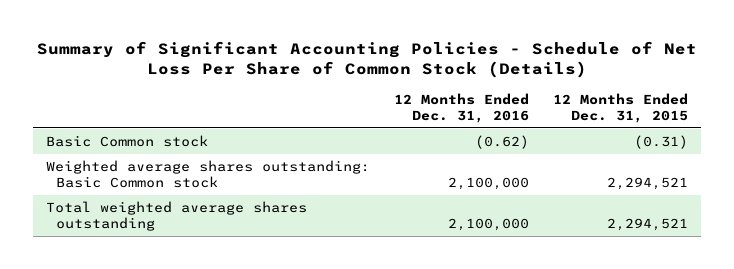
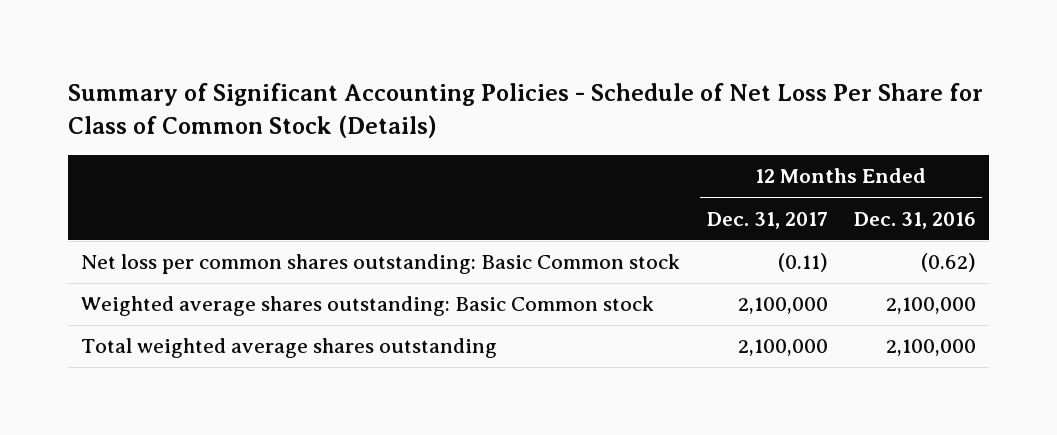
- Summary of Significant Accounting Policies - Schedule of Net Loss Per Share of Common Stock (Details)
+ Summary of Significant Accounting Policies - Schedule of Net Loss Per Share for Class of Common Stock (Details)
- | 12 Months Ended Dec. 31, 2016 | 12 Months Ended Dec. 31, 2015
+ | 12 Months Ended Dec. 31, 2017 | 12 Months Ended Dec. 31, 2016
- Basic Common stock | (0.62) | (0.31)
+ Net loss per common shares outstanding: Basic Common stock | (0.11) | (0.62)

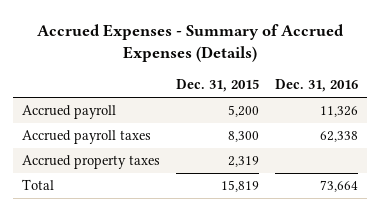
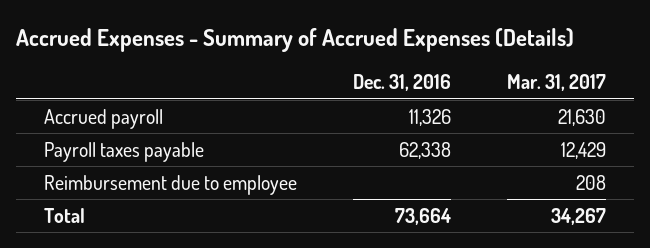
- | Dec. 31, 2015 | Dec. 31, 2016
+ | Dec. 31, 2016 | Mar. 31, 2017
- Accrued payroll taxes | 8,300 | 62,338
- Accrued property taxes | 2,319 |
+ Payroll taxes payable | 62,338 | 12,429
+ Reimbursement due to employee | | 208

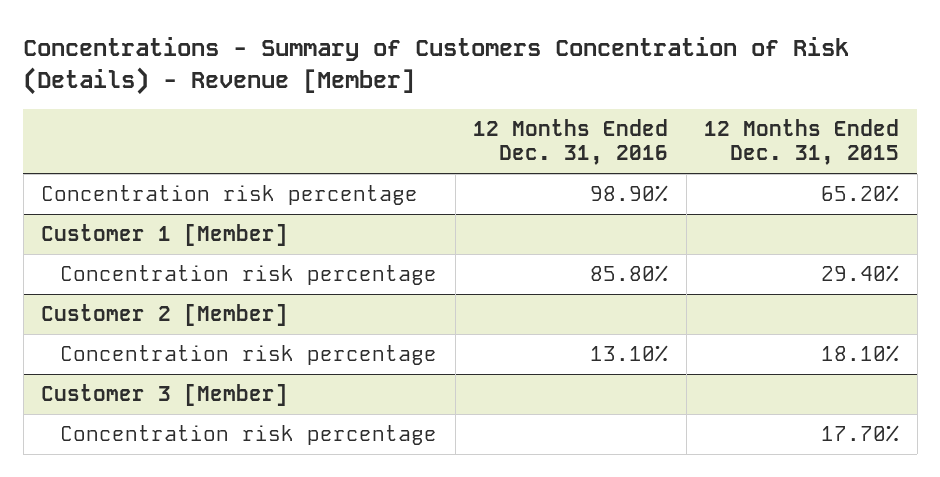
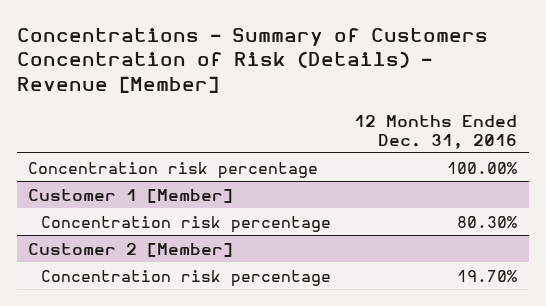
- | 12 Months Ended Dec. 31, 2016 | 12 Months Ended Dec. 31, 2015
+ | 12 Months Ended Dec. 31, 2016
- Concentration risk percentage | 98.90% | 65.20%
+ Concentration risk percentage | 100.00%
@ Customer 1 [Member]
- Concentration risk percentage | 85.80% | 29.40%
+ Concentration risk percentage | 80.30%
@ Customer 2 [Member]
- Concentration risk percentage | 13.10% | 18.10%
- Customer 3 [Member]
- Concentration risk percentage | | 17.70%
@ Customer 2 [Member]
+ Concentration risk percentage | 19.70%

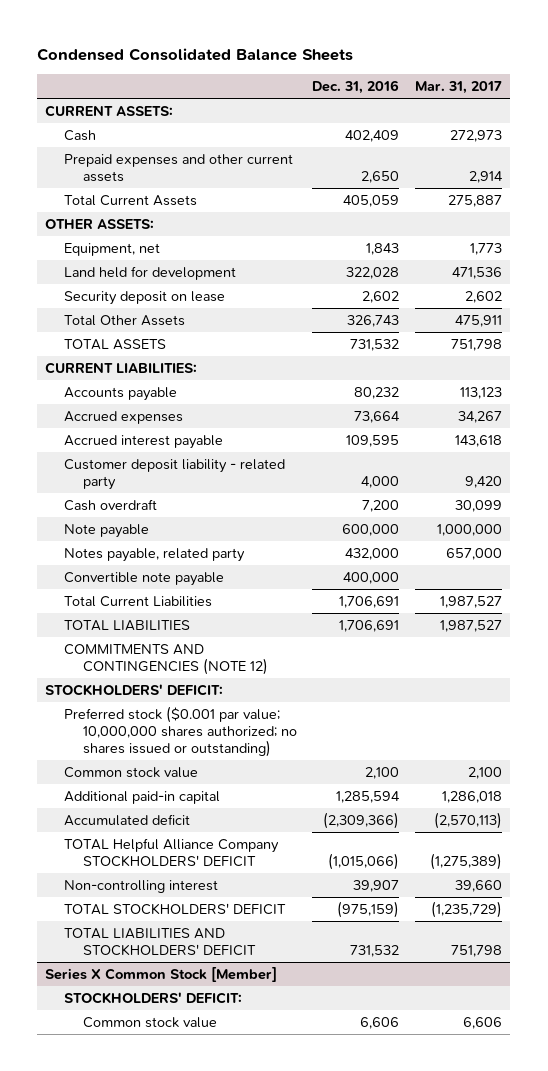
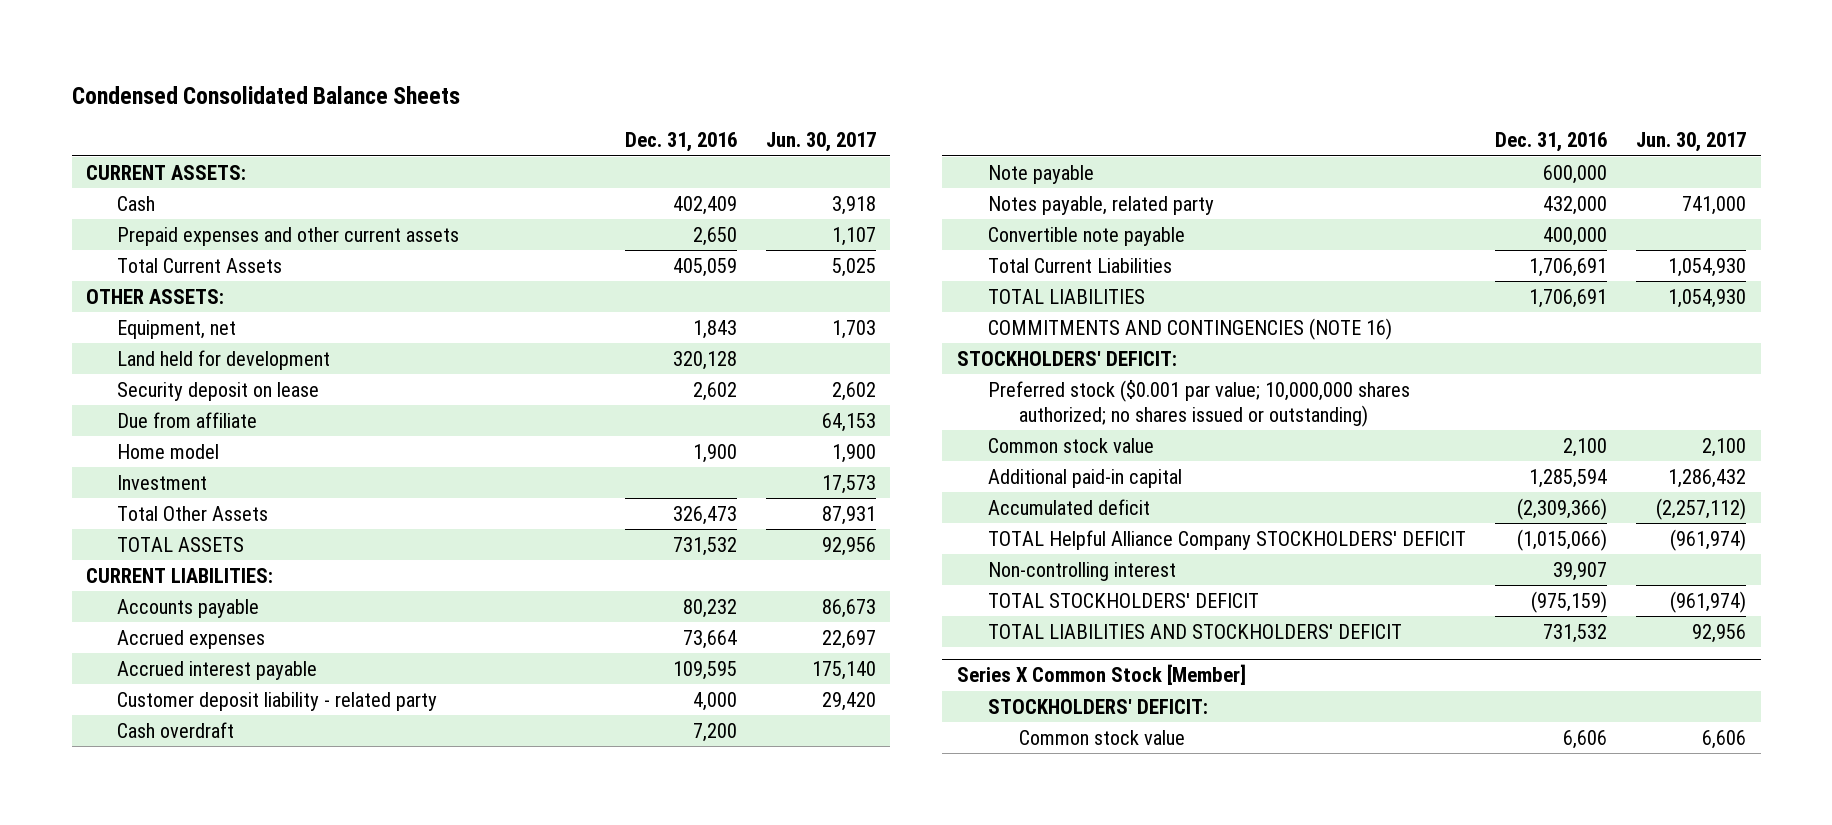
- | Dec. 31, 2016 | Mar. 31, 2017
+ | Dec. 31, 2016 | Jun. 30, 2017
- Land held for development | 322,028 | 471,536
+ Land held for development | 320,128 |
- Total Other Assets | 326,743 | 475,911
+ Due from affiliate | | 64,153
+ Home model | 1,900 | 1,900
+ Investment | | 17,573
+ Total Other Assets | 326,473 | 87,931
- COMMITMENTS AND CONTINGENCIES (NOTE 12)
+ COMMITMENTS AND CONTINGENCIES (NOTE 16)

